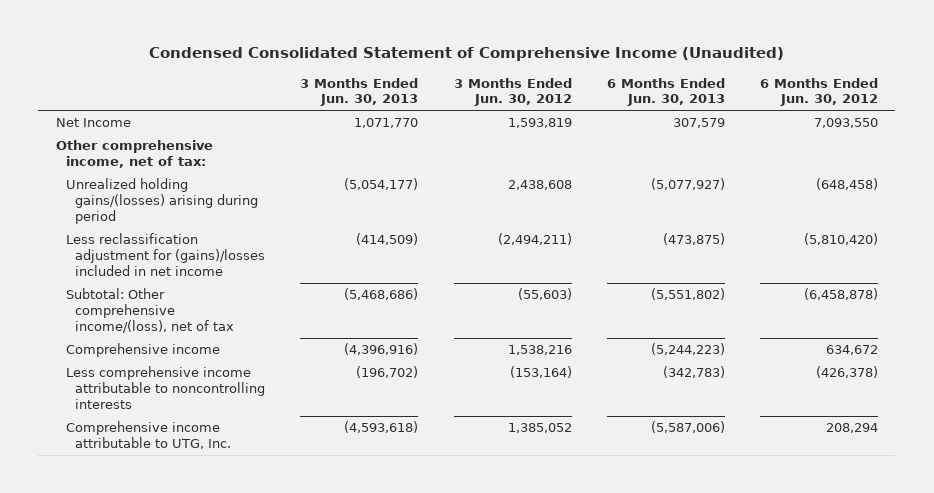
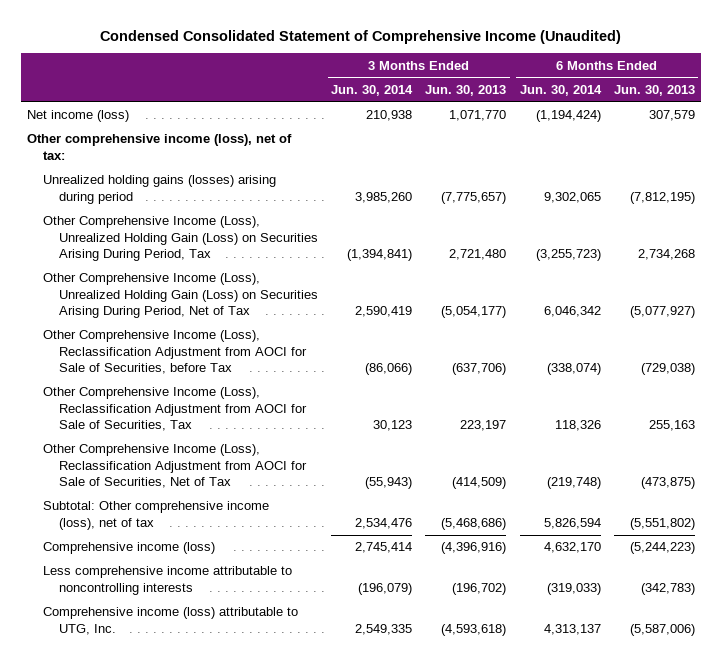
- | 3 Months Ended Jun. 30, 2013 | 3 Months Ended Jun. 30, 2012 | 6 Months Ended Jun. 30, 2013 | 6 Months Ended Jun. 30, 2012
+ | 3 Months Ended Jun. 30, 2014 | 3 Months Ended Jun. 30, 2013 | 6 Months Ended Jun. 30, 2014 | 6 Months Ended Jun. 30, 2013
- Net Income | 1,071,770 | 1,593,819 | 307,579 | 7,093,550
- Other comprehensive income, net of tax:
- Unrealized holding gains/(losses) arising during period | (5,054,177) | 2,438,608 | (5,077,927) | (648,458)
- Less reclassification adjustment for (gains)/losses included in net income | (414,509) | (2,494,211) | (473,875) | (5,810,420)
- Subtotal: Other comprehensive income/(loss), net of tax | (5,468,686) | (55,603) | (5,551,802) | (6,458,878)
- Comprehensive income | (4,396,916) | 1,538,216 | (5,244,223) | 634,672
+ Net income (loss) | 210,938 | 1,071,770 | (1,194,424) | 307,579
+ Other comprehensive income (loss), net of tax:
+ Unrealized holding gains (losses) arising during period | 3,985,260 | (7,775,657) | 9,302,065 | (7,812,195)
+ Other Comprehensive Income (Loss), Unrealized Holding Gain (Loss) on Securities Arising During Period, Tax | (1,394,841) | 2,721,480 | (3,255,723) | 2,734,268
+ Other Comprehensive Income (Loss), Unrealized Holding Gain (Loss) on Securities Arising During Period, Net of Tax | 2,590,419 | (5,054,177) | 6,046,342 | (5,077,927)
+ Other Comprehensive Income (Loss), Reclassification Adjustment from AOCI for Sale of Securities, before Tax | (86,066) | (637,706) | (338,074) | (729,038)
+ Other Comprehensive Income (Loss), Reclassification Adjustment from AOCI for Sale of Securities, Tax | 30,123 | 223,197 | 118,326 | 255,163
+ Other Comprehensive Income (Loss), Reclassification Adjustment from AOCI for Sale of Securities, Net of Tax | (55,943) | (414,509) | (219,748) | (473,875)
+ Subtotal: Other comprehensive income (loss), net of tax | 2,534,476 | (5,468,686) | 5,826,594 | (5,551,802)
+ Comprehensive income (loss) | 2,745,414 | (4,396,916) | 4,632,170 | (5,244,223)
- Comprehensive income attributable to UTG, Inc. | (4,593,618) | 1,385,052 | (5,587,006) | 208,294
+ Comprehensive income (loss) attributable to UTG, Inc. | 2,549,335 | (4,593,618) | 4,313,137 | (5,587,006)

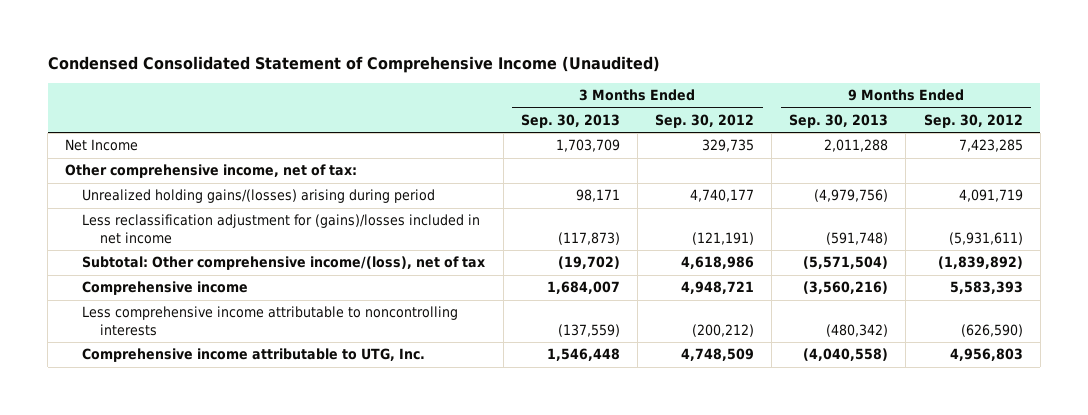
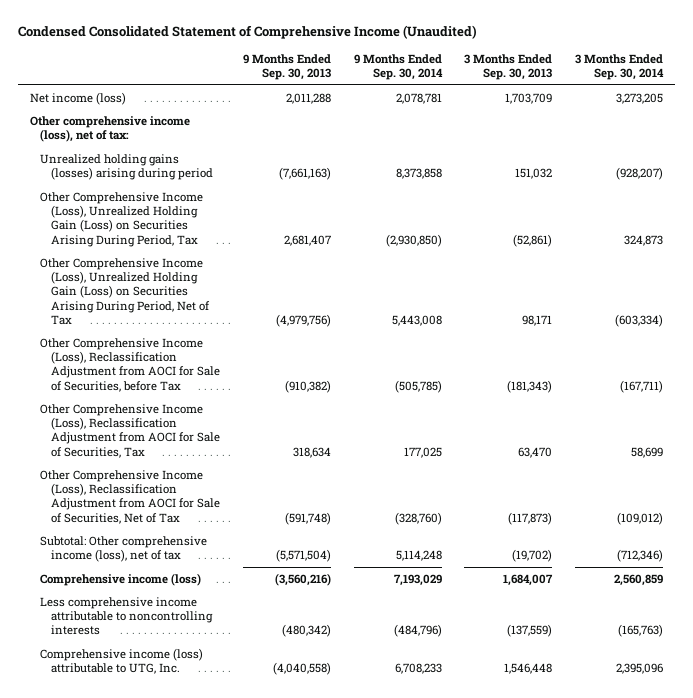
- | 3 Months Ended Sep. 30, 2013 | 3 Months Ended Sep. 30, 2012 | 9 Months Ended Sep. 30, 2013 | 9 Months Ended Sep. 30, 2012
+ | 9 Months Ended Sep. 30, 2013 | 9 Months Ended Sep. 30, 2014 | 3 Months Ended Sep. 30, 2013 | 3 Months Ended Sep. 30, 2014
- Net Income | 1,703,709 | 329,735 | 2,011,288 | 7,423,285
- Other comprehensive income, net of tax:
- Unrealized holding gains/(losses) arising during period | 98,171 | 4,740,177 | (4,979,756) | 4,091,719
- Less reclassification adjustment for (gains)/losses included in net income | (117,873) | (121,191) | (591,748) | (5,931,611)
- Subtotal: Other comprehensive income/(loss), net of tax | (19,702) | 4,618,986 | (5,571,504) | (1,839,892)
- Comprehensive income | 1,684,007 | 4,948,721 | (3,560,216) | 5,583,393
+ Net income (loss) | 2,011,288 | 2,078,781 | 1,703,709 | 3,273,205
+ Other comprehensive income (loss), net of tax:
+ Unrealized holding gains (losses) arising during period | (7,661,163) | 8,373,858 | 151,032 | (928,207)
+ Other Comprehensive Income (Loss), Unrealized Holding Gain (Loss) on Securities Arising During Period, Tax | 2,681,407 | (2,930,850) | (52,861) | 324,873
+ Other Comprehensive Income (Loss), Unrealized Holding Gain (Loss) on Securities Arising During Period, Net of Tax | (4,979,756) | 5,443,008 | 98,171 | (603,334)
+ Other Comprehensive Income (Loss), Reclassification Adjustment from AOCI for Sale of Securities, before Tax | (910,382) | (505,785) | (181,343) | (167,711)
+ Other Comprehensive Income (Loss), Reclassification Adjustment from AOCI for Sale of Securities, Tax | 318,634 | 177,025 | 63,470 | 58,699
+ Other Comprehensive Income (Loss), Reclassification Adjustment from AOCI for Sale of Securities, Net of Tax | (591,748) | (328,760) | (117,873) | (109,012)
+ Subtotal: Other comprehensive income (loss), net of tax | (5,571,504) | 5,114,248 | (19,702) | (712,346)
+ Comprehensive income (loss) | (3,560,216) | 7,193,029 | 1,684,007 | 2,560,859
- Comprehensive income attributable to UTG, Inc. | 1,546,448 | 4,748,509 | (4,040,558) | 4,956,803
+ Comprehensive income (loss) attributable to UTG, Inc. | (4,040,558) | 6,708,233 | 1,546,448 | 2,395,096

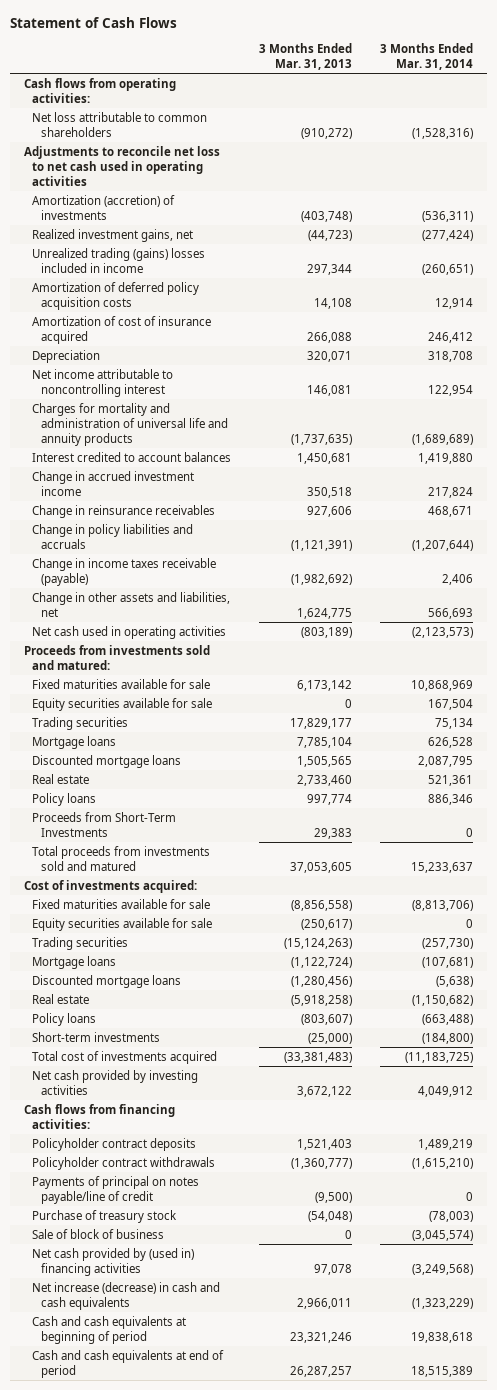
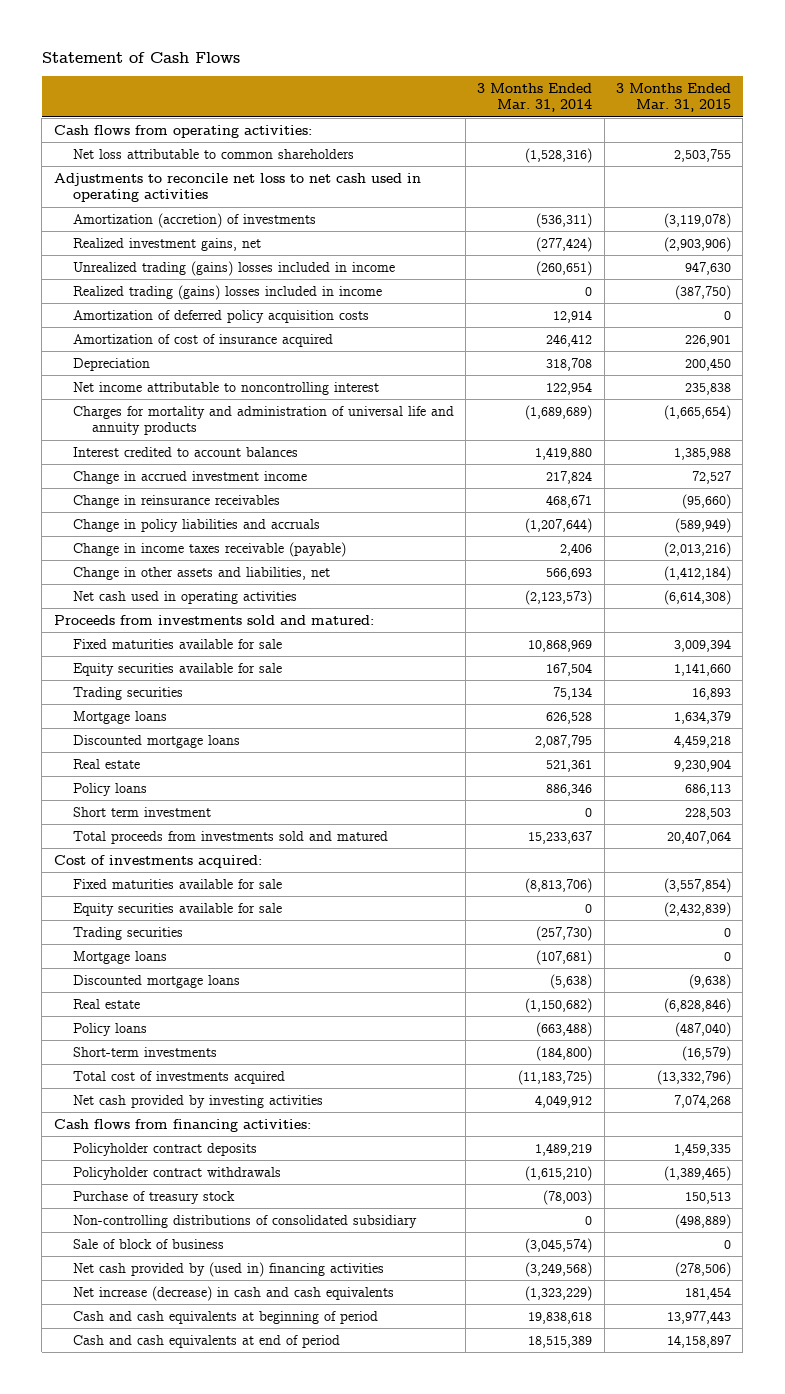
- | 3 Months Ended Mar. 31, 2013 | 3 Months Ended Mar. 31, 2014
+ | 3 Months Ended Mar. 31, 2014 | 3 Months Ended Mar. 31, 2015
+ Realized trading (gains) losses included in income | 0 | (387,750)
- Proceeds from Short-Term Investments | 29,383 | 0
+ Short term investment | 0 | 228,503
- Payments of principal on notes payable/line of credit | (9,500) | 0
+ Non-controlling distributions of consolidated subsidiary | 0 | (498,889)

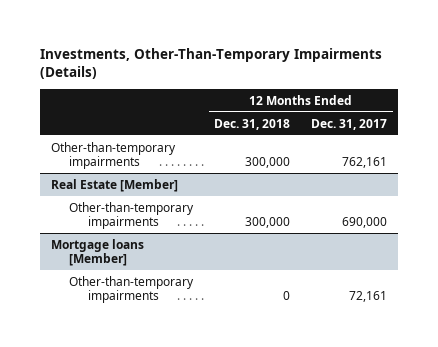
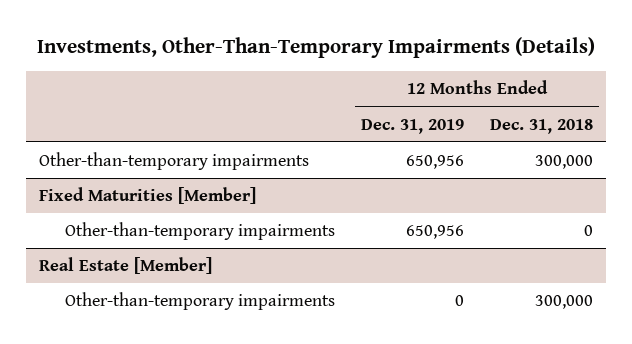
- | 12 Months Ended Dec. 31, 2018 | 12 Months Ended Dec. 31, 2017
+ | 12 Months Ended Dec. 31, 2019 | 12 Months Ended Dec. 31, 2018
+ Fixed Maturities [Member]
+ Other-than-temporary impairments | 650,956 | 0
- Mortgage loans [Member]
- Other-than-temporary impairments | 0 | 72,161

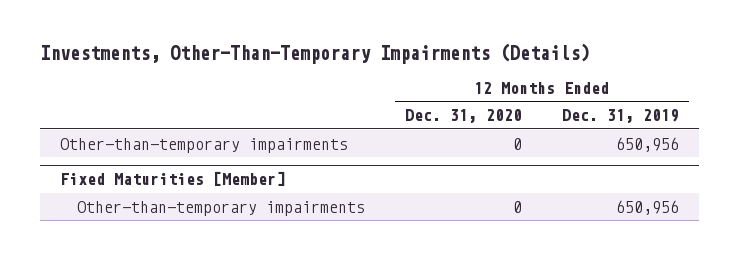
- | 12 Months Ended Dec. 31, 2019 | 12 Months Ended Dec. 31, 2018
+ | 12 Months Ended Dec. 31, 2020 | 12 Months Ended Dec. 31, 2019
- Real Estate [Member]
- Other-than-temporary impairments | 0 | 300,000

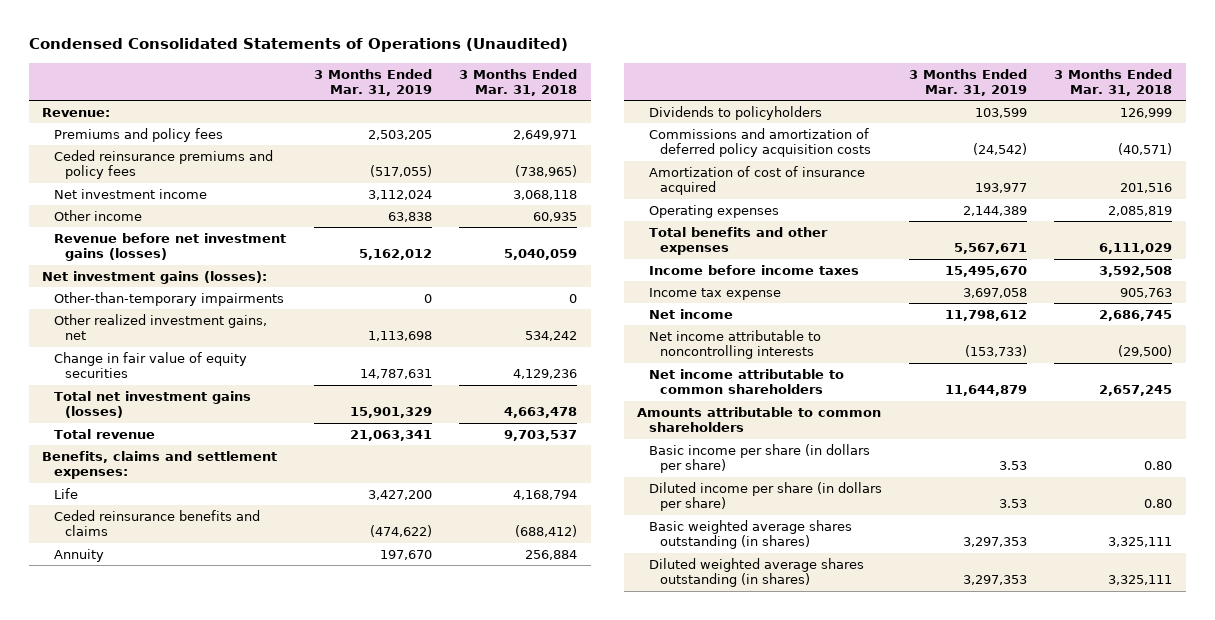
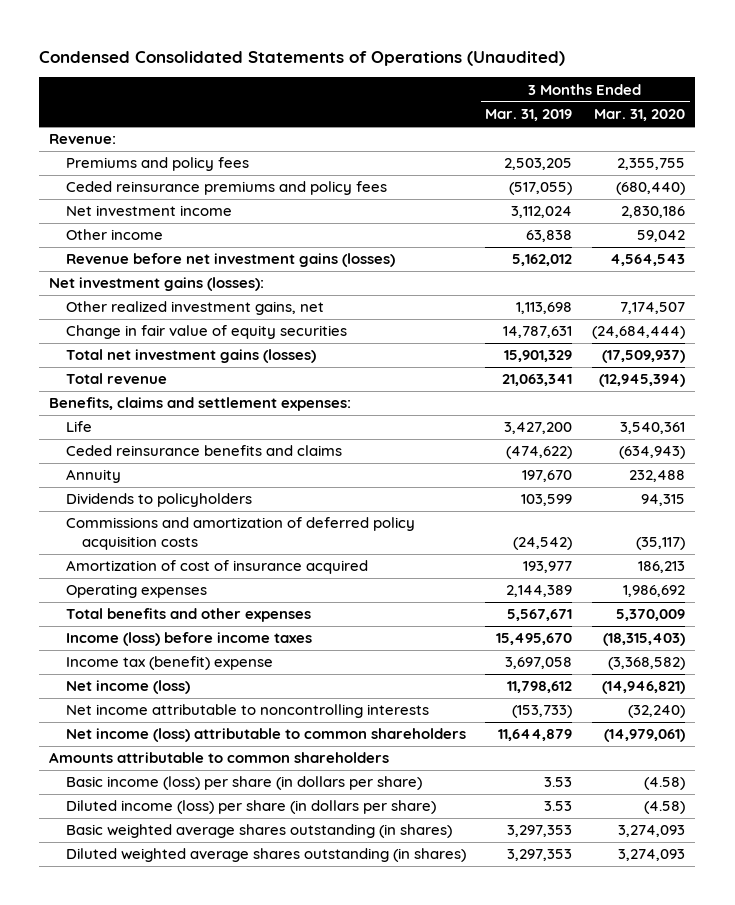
- | 3 Months Ended Mar. 31, 2019 | 3 Months Ended Mar. 31, 2018
+ | 3 Months Ended Mar. 31, 2019 | 3 Months Ended Mar. 31, 2020
- Other-than-temporary impairments | 0 | 0
- Income before income taxes | 15,495,670 | 3,592,508
- Income tax expense | 3,697,058 | 905,763
- Net income | 11,798,612 | 2,686,745
+ Income (loss) before income taxes | 15,495,670 | (18,315,403)
+ Income tax (benefit) expense | 3,697,058 | (3,368,582)
+ Net income (loss) | 11,798,612 | (14,946,821)
- Net income attributable to common shareholders | 11,644,879 | 2,657,245
+ Net income (loss) attributable to common shareholders | 11,644,879 | (14,979,061)
- Basic income per share (in dollars per share) | 3.53 | 0.80
- Diluted income per share (in dollars per share) | 3.53 | 0.80
+ Basic income (loss) per share (in dollars per share) | 3.53 | (4.58)
+ Diluted income (loss) per share (in dollars per share) | 3.53 | (4.58)

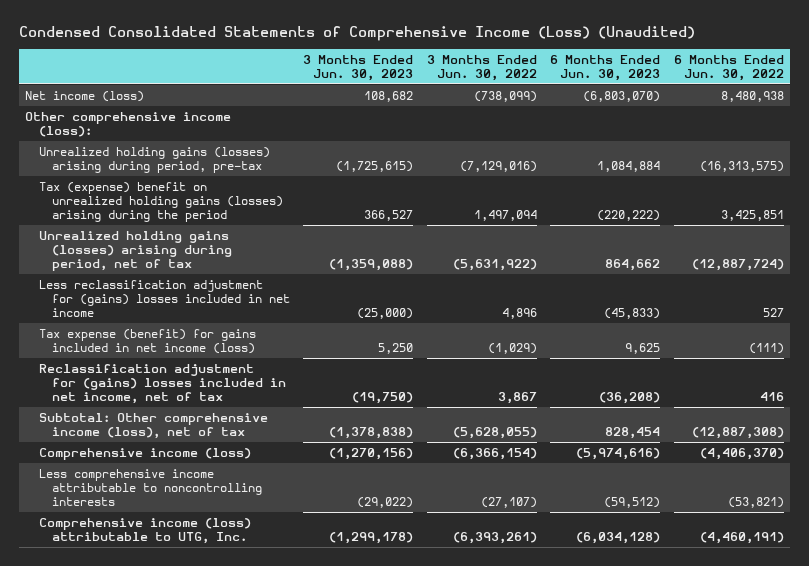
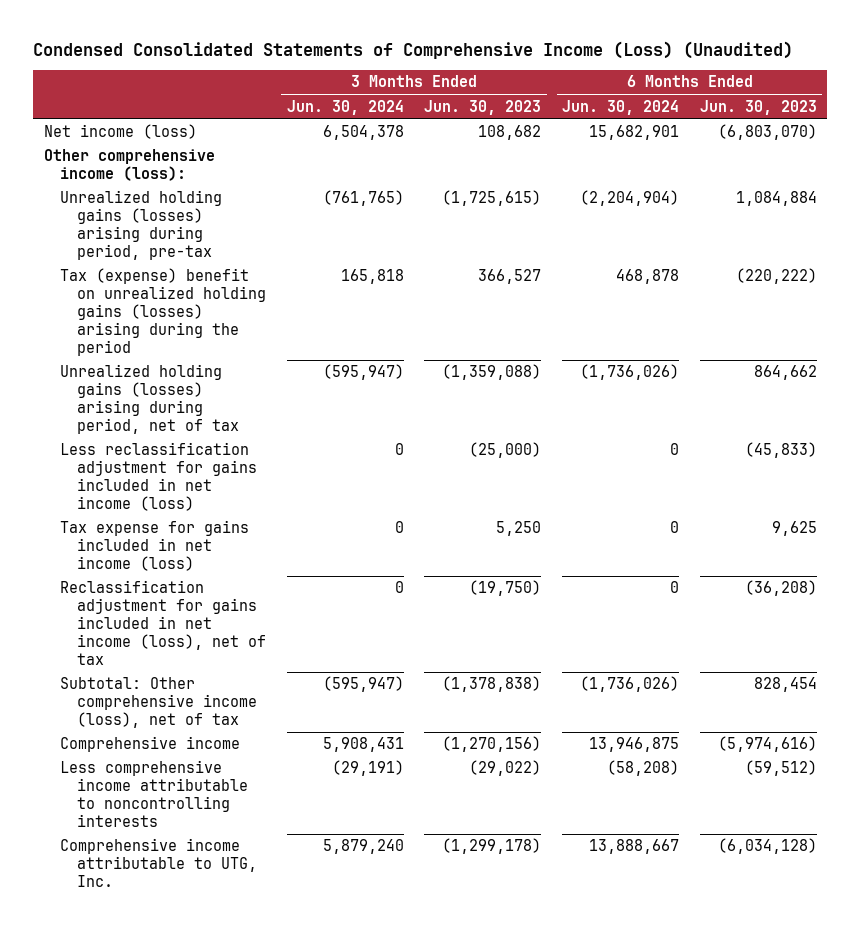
- | 3 Months Ended Jun. 30, 2023 | 3 Months Ended Jun. 30, 2022 | 6 Months Ended Jun. 30, 2023 | 6 Months Ended Jun. 30, 2022
+ | 3 Months Ended Jun. 30, 2024 | 3 Months Ended Jun. 30, 2023 | 6 Months Ended Jun. 30, 2024 | 6 Months Ended Jun. 30, 2023
- Less reclassification adjustment for (gains) losses included in net income | (25,000) | 4,896 | (45,833) | 527
- Tax expense (benefit) for gains included in net income (loss) | 5,250 | (1,029) | 9,625 | (111)
- Reclassification adjustment for (gains) losses included in net income, net of tax | (19,750) | 3,867 | (36,208) | 416
+ Less reclassification adjustment for gains included in net income (loss) | 0 | (25,000) | 0 | (45,833)
+ Tax expense for gains included in net income (loss) | 0 | 5,250 | 0 | 9,625
+ Reclassification adjustment for gains included in net income (loss), net of tax | 0 | (19,750) | 0 | (36,208)
- Comprehensive income (loss) | (1,270,156) | (6,366,154) | (5,974,616) | (4,406,370)
+ Comprehensive income | 5,908,431 | (1,270,156) | 13,946,875 | (5,974,616)
- Comprehensive income (loss) attributable to UTG, Inc. | (1,299,178) | (6,393,261) | (6,034,128) | (4,460,191)
+ Comprehensive income attributable to UTG, Inc. | 5,879,240 | (1,299,178) | 13,888,667 | (6,034,128)

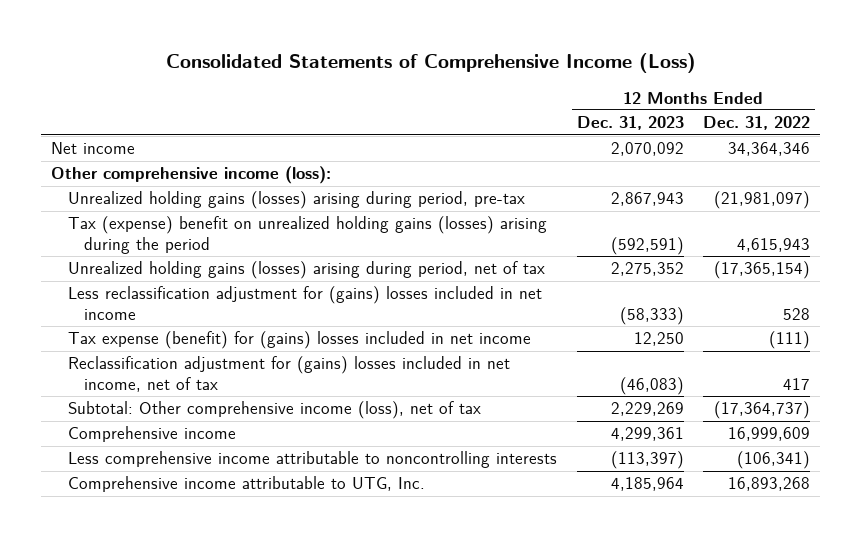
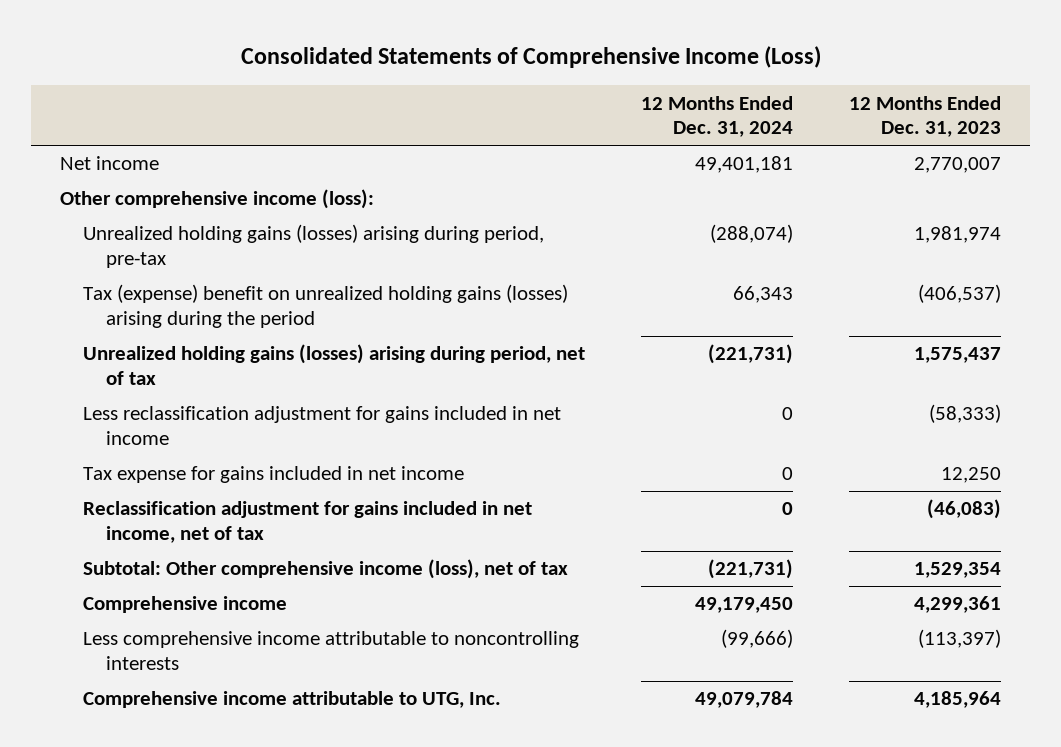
- | 12 Months Ended Dec. 31, 2023 | 12 Months Ended Dec. 31, 2022
+ | 12 Months Ended Dec. 31, 2024 | 12 Months Ended Dec. 31, 2023
- Net income | 2,070,092 | 34,364,346
+ Net income | 49,401,181 | 2,770,007
- Unrealized holding gains (losses) arising during period, pre-tax | 2,867,943 | (21,981,097)
- Tax (expense) benefit on unrealized holding gains (losses) arising during the period | (592,591) | 4,615,943
- Unrealized holding gains (losses) arising during period, net of tax | 2,275,352 | (17,365,154)
- Less reclassification adjustment for (gains) losses included in net income | (58,333) | 528
- Tax expense (benefit) for (gains) losses included in net income | 12,250 | (111)
- Reclassification adjustment for (gains) losses included in net income, net of tax | (46,083) | 417
- Subtotal: Other comprehensive income (loss), net of tax | 2,229,269 | (17,364,737)
+ Unrealized holding gains (losses) arising during period, pre-tax | (288,074) | 1,981,974
+ Tax (expense) benefit on unrealized holding gains (losses) arising during the period | 66,343 | (406,537)
+ Unrealized holding gains (losses) arising during period, net of tax | (221,731) | 1,575,437
+ Less reclassification adjustment for gains included in net income | 0 | (58,333)
+ Tax expense for gains included in net income | 0 | 12,250
+ Reclassification adjustment for gains included in net income, net of tax | 0 | (46,083)
+ Subtotal: Other comprehensive income (loss), net of tax | (221,731) | 1,529,354

